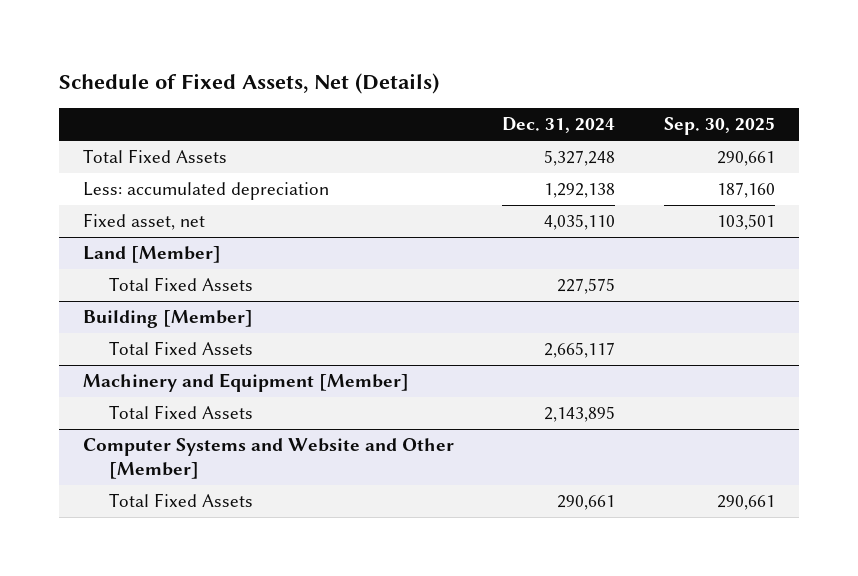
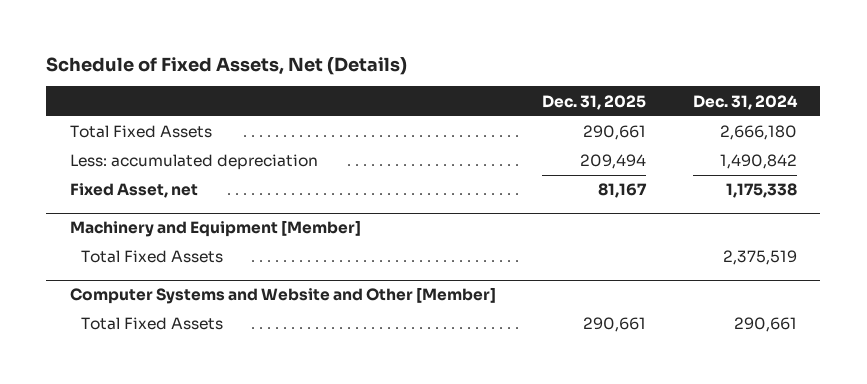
- | Dec. 31, 2024 | Sep. 30, 2025
+ | Dec. 31, 2025 | Dec. 31, 2024
- Total Fixed Assets | 5,327,248 | 290,661
- Less: accumulated depreciation | 1,292,138 | 187,160
- Fixed asset, net | 4,035,110 | 103,501
- Land [Member]
- Total Fixed Assets | 227,575 |
- Building [Member]
- Total Fixed Assets | 2,665,117 |
+ Total Fixed Assets | 290,661 | 2,666,180
+ Less: accumulated depreciation | 209,494 | 1,490,842
+ Fixed Asset, net | 81,167 | 1,175,338
@ Machinery and Equipment [Member]
- Total Fixed Assets | 2,143,895 |
+ Total Fixed Assets | | 2,375,519

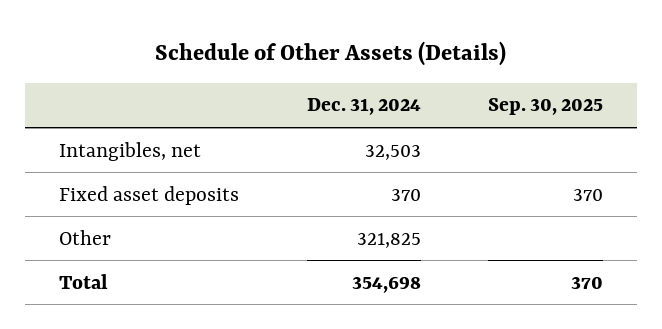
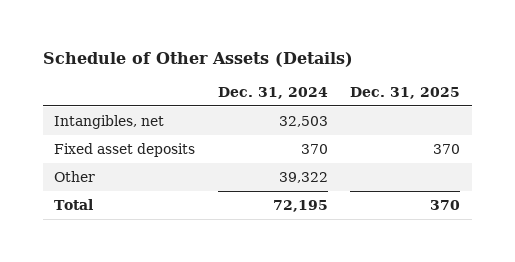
- | Dec. 31, 2024 | Sep. 30, 2025
+ | Dec. 31, 2024 | Dec. 31, 2025
- Other | 321,825 |
- Total | 354,698 | 370
+ Other | 39,322 |
+ Total | 72,195 | 370

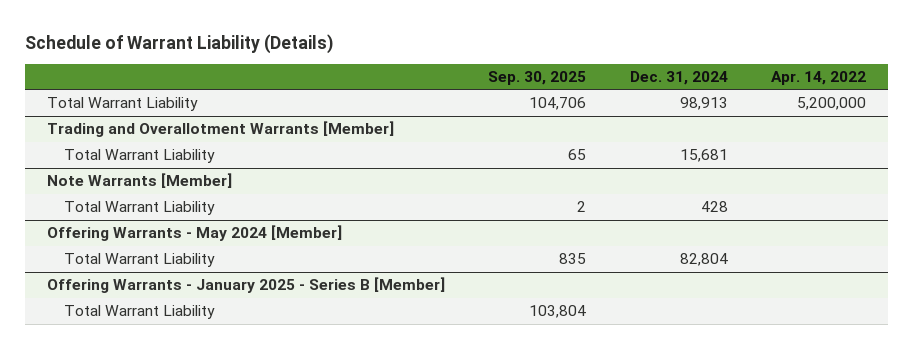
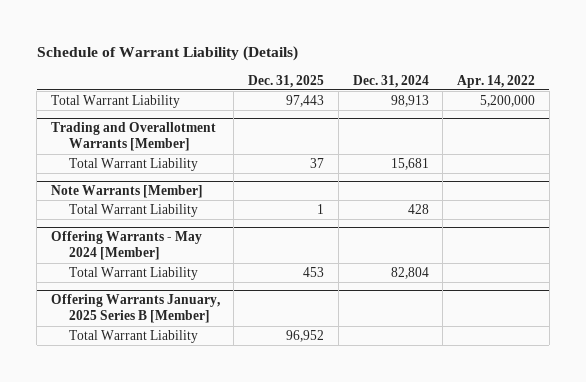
- | Sep. 30, 2025 | Dec. 31, 2024 | Apr. 14, 2022
+ | Dec. 31, 2025 | Dec. 31, 2024 | Apr. 14, 2022
- Offering Warrants - January 2025 - Series B [Member]
+ Offering Warrants January, 2025 Series B [Member]

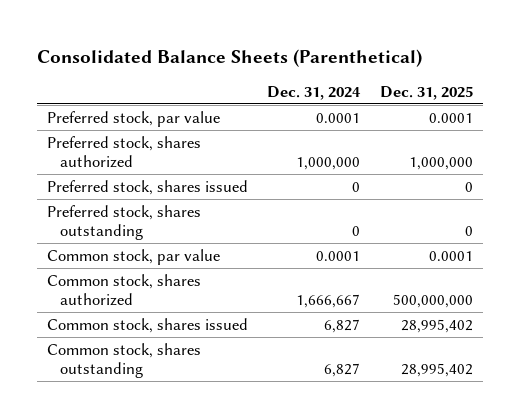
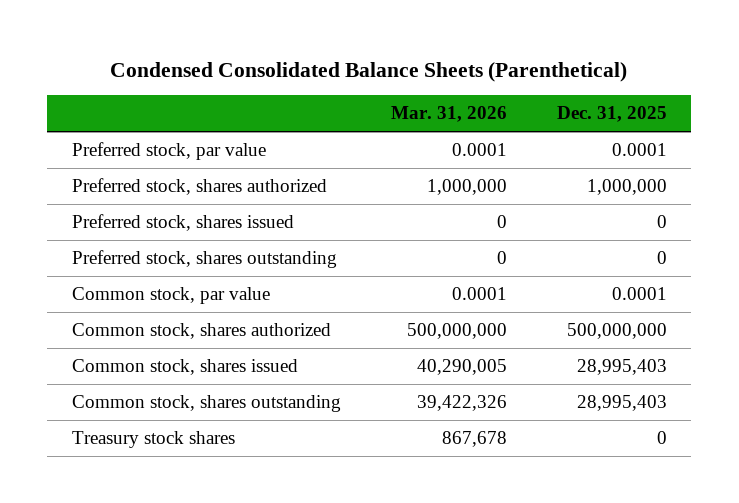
- Consolidated Balance Sheets (Parenthetical)
+ Condensed Consolidated Balance Sheets (Parenthetical)
- | Dec. 31, 2024 | Dec. 31, 2025
+ | Mar. 31, 2026 | Dec. 31, 2025
- Common stock, shares issued | 6,827 | 28,995,402
- Common stock, shares outstanding | 6,827 | 28,995,402
+ Common stock, shares issued | 40,290,005 | 28,995,403
+ Common stock, shares outstanding | 39,422,326 | 28,995,403
+ Treasury stock shares | 867,678 | 0

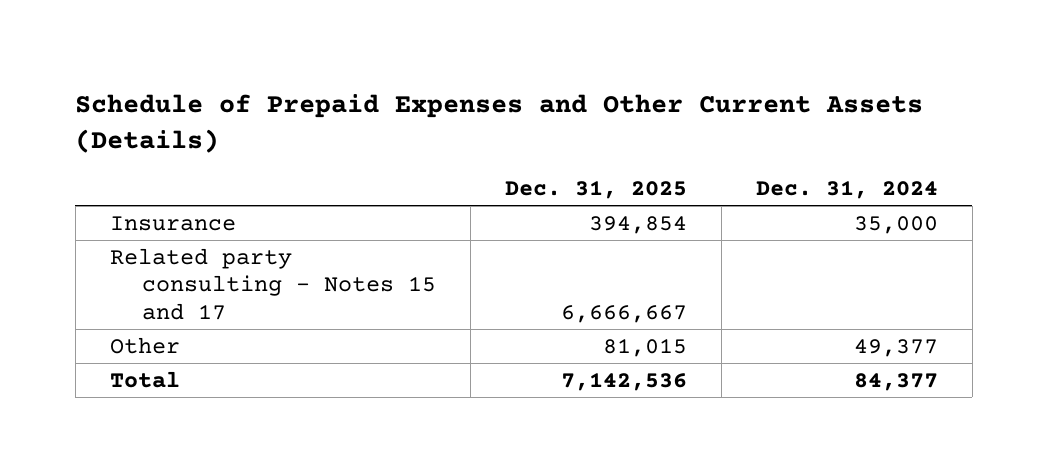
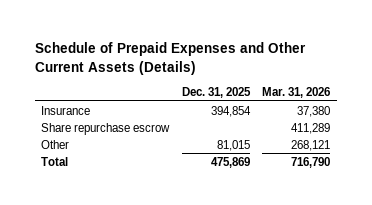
- | Dec. 31, 2025 | Dec. 31, 2024
+ | Dec. 31, 2025 | Mar. 31, 2026
- Related party consulting - Notes 15 and 17 | 6,666,667 |
+ Share repurchase escrow | | 411,289
- Total | 7,142,536 | 84,377
+ Total | 475,869 | 716,790

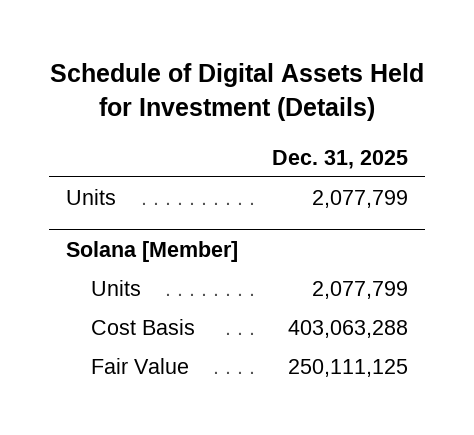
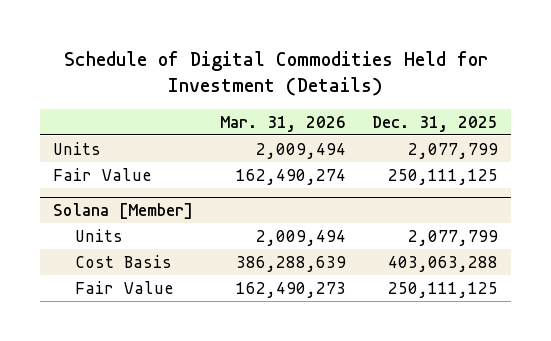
- Schedule of Digital Assets Held for Investment (Details)
+ Schedule of Digital Commodities Held for Investment (Details)
- | Dec. 31, 2025
+ | Mar. 31, 2026 | Dec. 31, 2025
+ Fair Value | 162,490,274 | 250,111,125

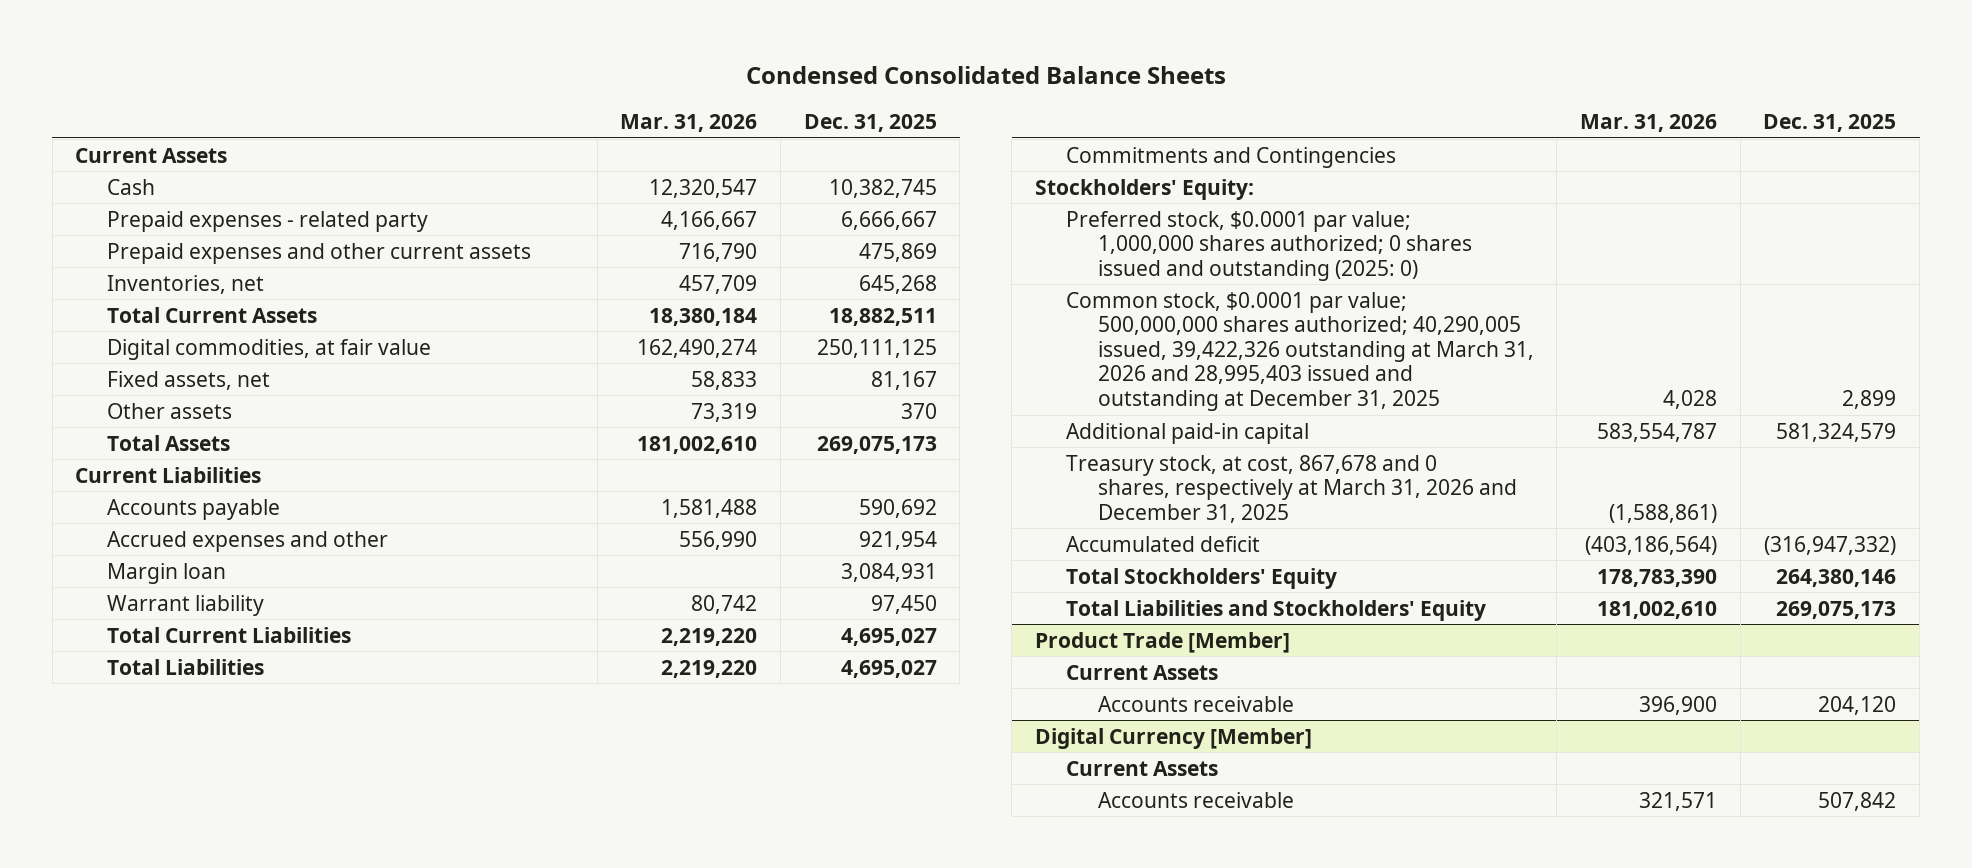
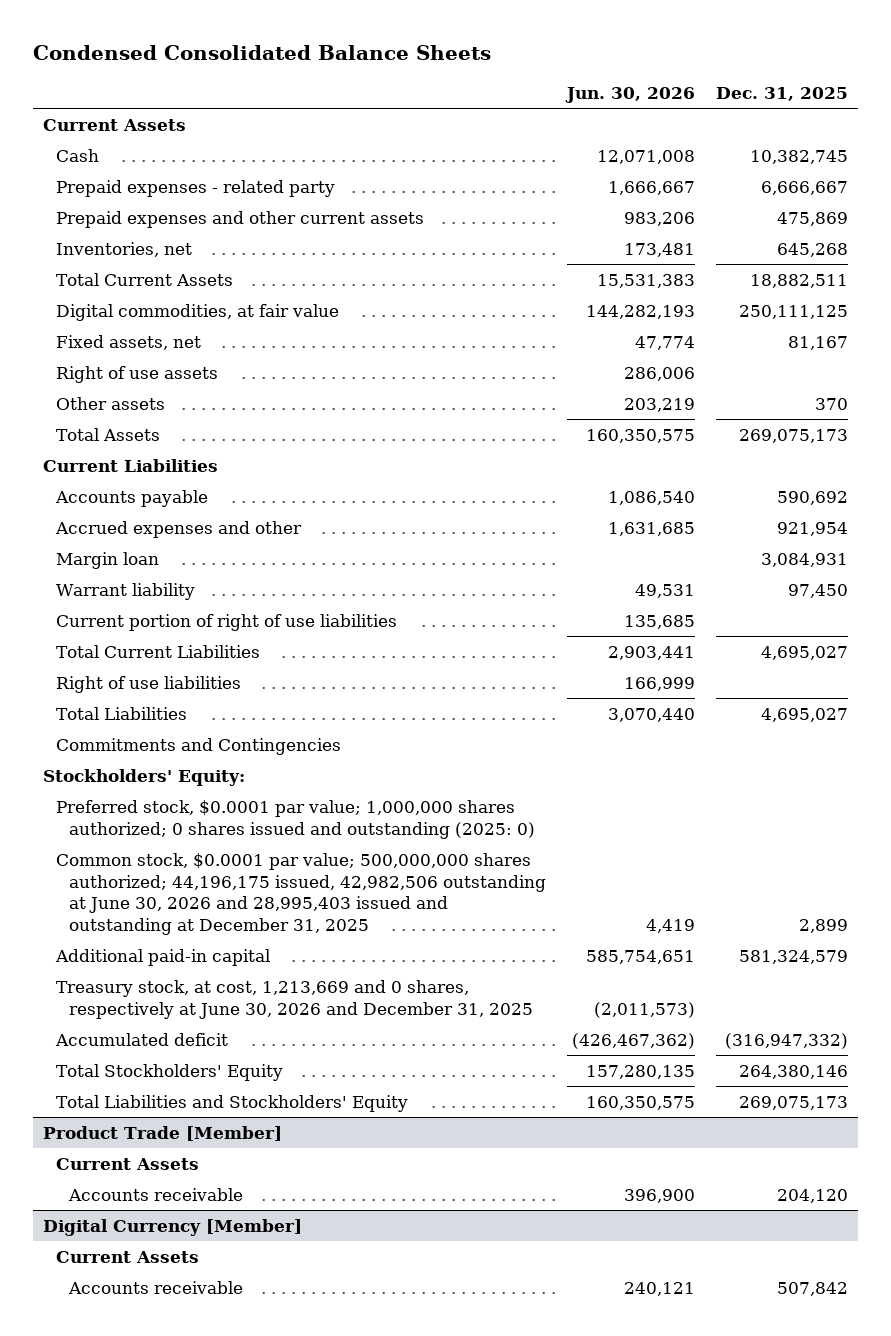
- | Mar. 31, 2026 | Dec. 31, 2025
+ | Jun. 30, 2026 | Dec. 31, 2025
+ Right of use assets | 286,006 |
+ Current portion of right of use liabilities | 135,685 |
+ Right of use liabilities | 166,999 |
- Common stock, $0.0001 par value; 500,000,000 shares authorized; 40,290,005 issued, 39,422,326 outstanding at March 31, 2026 and 28,995,403 issued and outstanding at December 31, 2025 | 4,028 | 2,899
+ Common stock, $0.0001 par value; 500,000,000 shares authorized; 44,196,175 issued, 42,982,506 outstanding at June 30, 2026 and 28,995,403 issued and outstanding at December 31, 2025 | 4,419 | 2,899
- Treasury stock, at cost, 867,678 and 0 shares, respectively at March 31, 2026 and December 31, 2025 | (1,588,861) |
+ Treasury stock, at cost, 1,213,669 and 0 shares, respectively at June 30, 2026 and December 31, 2025 | (2,011,573) |

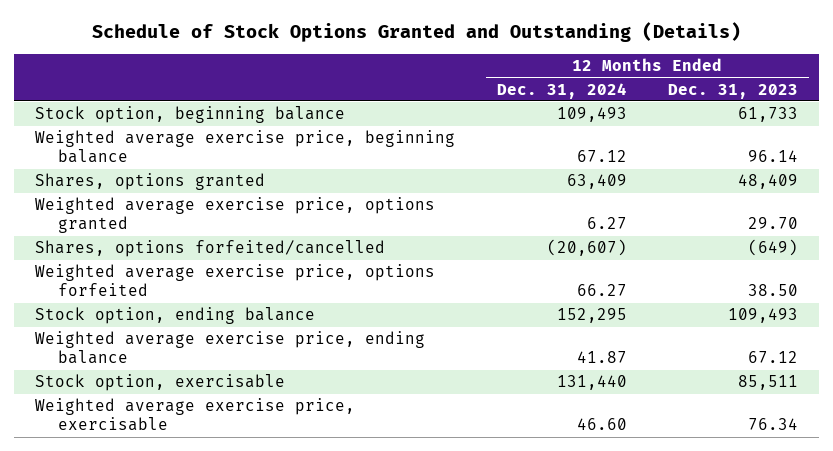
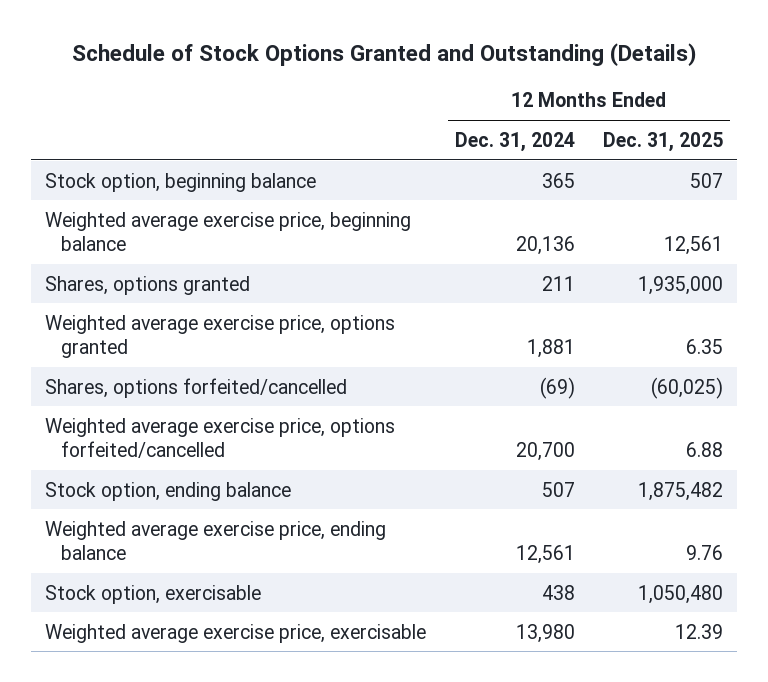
- | 12 Months Ended Dec. 31, 2024 | 12 Months Ended Dec. 31, 2023
+ | 12 Months Ended Dec. 31, 2024 | 12 Months Ended Dec. 31, 2025
- Stock option, beginning balance | 109,493 | 61,733
- Weighted average exercise price, beginning balance | 67.12 | 96.14
- Shares, options granted | 63,409 | 48,409
- Weighted average exercise price, options granted | 6.27 | 29.70
- Shares, options forfeited/cancelled | (20,607) | (649)
- Weighted average exercise price, options forfeited | 66.27 | 38.50
- Stock option, ending balance | 152,295 | 109,493
- Weighted average exercise price, ending balance | 41.87 | 67.12
- Stock option, exercisable | 131,440 | 85,511
- Weighted average exercise price, exercisable | 46.60 | 76.34
+ Stock option, beginning balance | 365 | 507
+ Weighted average exercise price, beginning balance | 20,136 | 12,561
+ Shares, options granted | 211 | 1,935,000
+ Weighted average exercise price, options granted | 1,881 | 6.35
+ Shares, options forfeited/cancelled | (69) | (60,025)
+ Weighted average exercise price, options forfeited/cancelled | 20,700 | 6.88
+ Stock option, ending balance | 507 | 1,875,482
+ Weighted average exercise price, ending balance | 12,561 | 9.76
+ Stock option, exercisable | 438 | 1,050,480
+ Weighted average exercise price, exercisable | 13,980 | 12.39

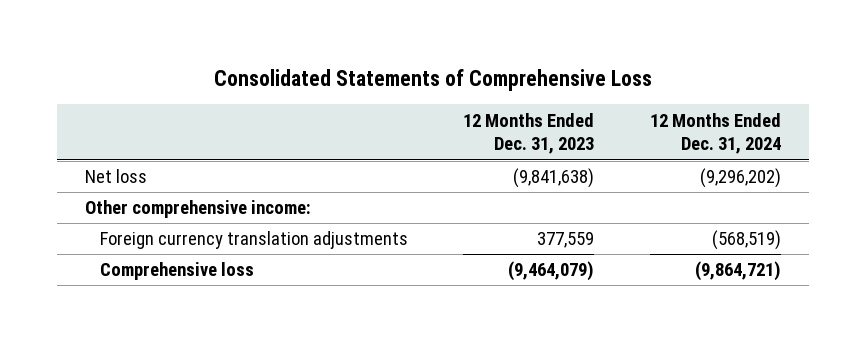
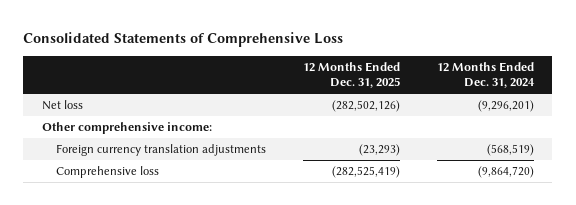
- | 12 Months Ended Dec. 31, 2023 | 12 Months Ended Dec. 31, 2024
+ | 12 Months Ended Dec. 31, 2025 | 12 Months Ended Dec. 31, 2024
- Net loss | (9,841,638) | (9,296,202)
+ Net loss | (282,502,126) | (9,296,201)
- Comprehensive loss | (9,464,079) | (9,864,721)
+ Comprehensive loss | (282,525,419) | (9,864,720)

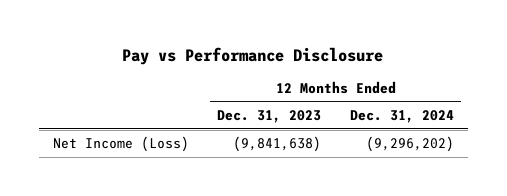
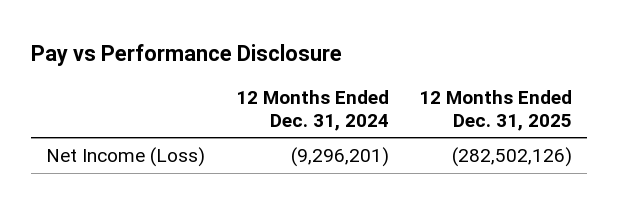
- | 12 Months Ended Dec. 31, 2023 | 12 Months Ended Dec. 31, 2024
+ | 12 Months Ended Dec. 31, 2024 | 12 Months Ended Dec. 31, 2025
- Net Income (Loss) | (9,841,638) | (9,296,202)
+ Net Income (Loss) | (9,296,201) | (282,502,126)

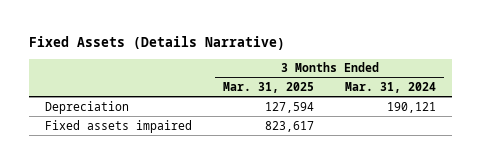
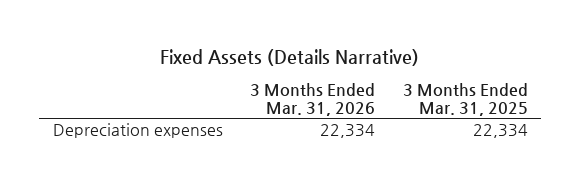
- | 3 Months Ended Mar. 31, 2025 | 3 Months Ended Mar. 31, 2024
+ | 3 Months Ended Mar. 31, 2026 | 3 Months Ended Mar. 31, 2025
- Depreciation | 127,594 | 190,121
- Fixed assets impaired | 823,617 |
+ Depreciation expenses | 22,334 | 22,334

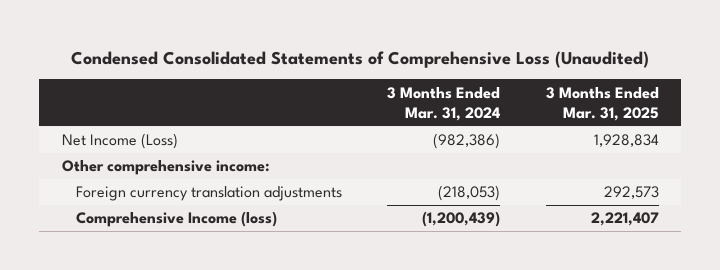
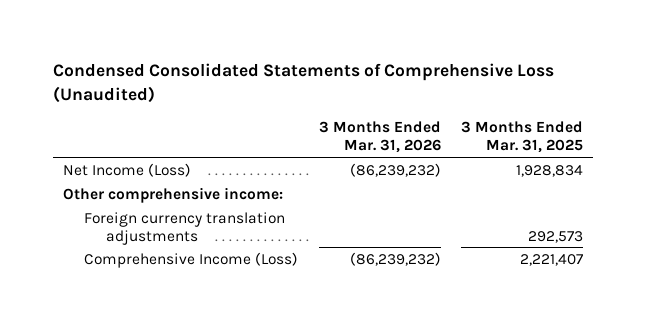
- | 3 Months Ended Mar. 31, 2024 | 3 Months Ended Mar. 31, 2025
+ | 3 Months Ended Mar. 31, 2026 | 3 Months Ended Mar. 31, 2025
- Comprehensive Income (loss) | (1,200,439) | 2,221,407
+ Comprehensive Income (Loss) | (86,239,232) | 2,221,407

